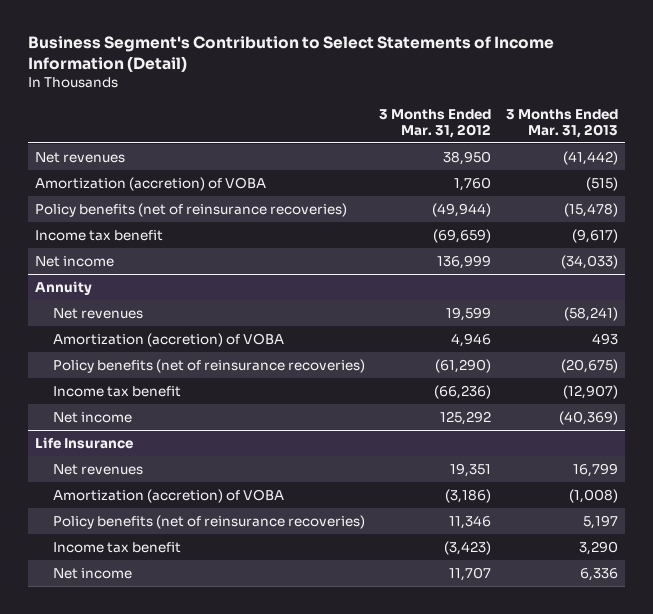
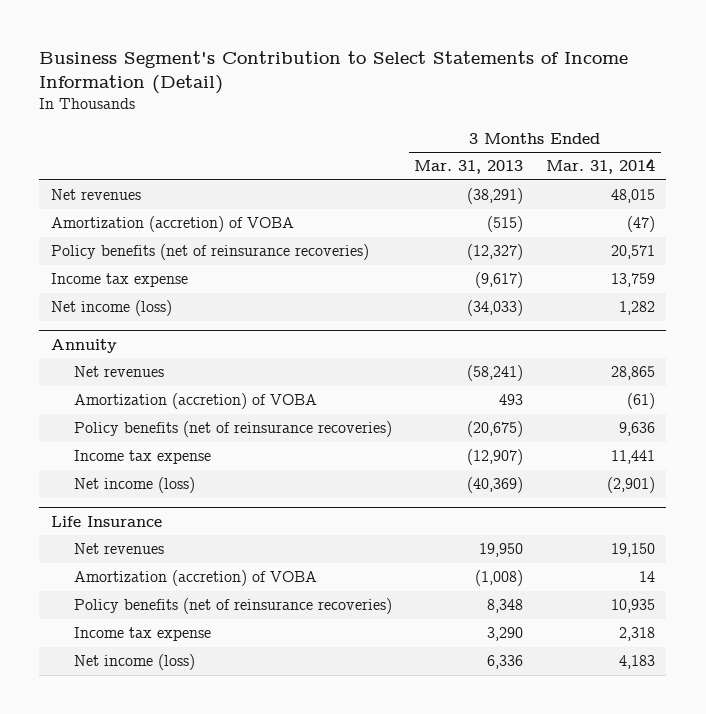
- | 3 Months Ended Mar. 31, 2012 | 3 Months Ended Mar. 31, 2013
+ | 3 Months Ended Mar. 31, 2013 | 3 Months Ended Mar. 31, 2014
- Net revenues | 38,950 | (41,442)
+ Net revenues | (38,291) | 48,015
- Policy benefits (net of reinsurance recoveries) | (49,944) | (15,478)
- Income tax benefit | (69,659) | (9,617)
- Net income | 136,999 | (34,033)
+ Policy benefits (net of reinsurance recoveries) | (12,327) | 20,571
+ Income tax expense | (9,617) | 13,759
+ Net income (loss) | (34,033) | 1,282
@ Annuity
- Income tax benefit | (66,236) | (12,907)
- Net income | 125,292 | (40,369)
+ Income tax expense | (12,907) | 11,441
+ Net income (loss) | (40,369) | (2,901)
@ Life Insurance
- Net revenues | 19,351 | 16,799
+ Net revenues | 19,950 | 19,150
- Policy benefits (net of reinsurance recoveries) | 11,346 | 5,197
- Income tax benefit | (3,423) | 3,290
- Net income | 11,707 | 6,336
+ Policy benefits (net of reinsurance recoveries) | 8,348 | 10,935
+ Income tax expense | 3,290 | 2,318
+ Net income (loss) | 6,336 | 4,183

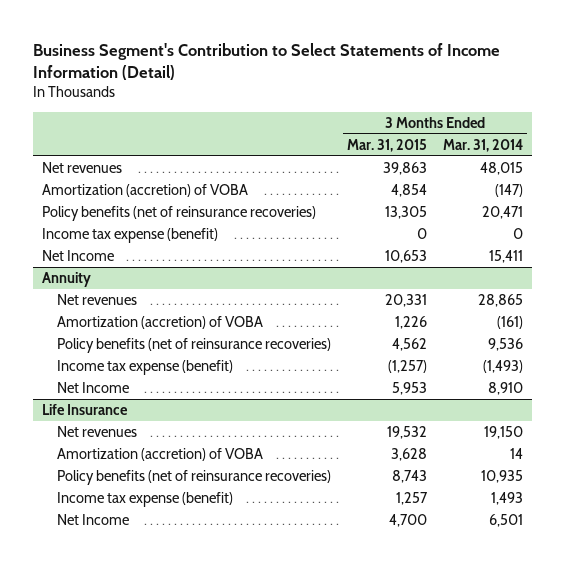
- | 3 Months Ended Mar. 31, 2013 | 3 Months Ended Mar. 31, 2014
+ | 3 Months Ended Mar. 31, 2015 | 3 Months Ended Mar. 31, 2014
- Amortization (accretion) of VOBA | (515) | (47)
- Policy benefits (net of reinsurance recoveries) | (12,327) | 20,571
- Income tax expense | (9,617) | 13,759
- Net income (loss) | (34,033) | 1,282
+ Amortization (accretion) of VOBA | 4,854 | (147)
+ Policy benefits (net of reinsurance recoveries) | 13,305 | 20,471
+ Income tax expense (benefit) | 0 | 0
+ Net Income | 10,653 | 15,411
@ Annuity
- Amortization (accretion) of VOBA | 493 | (61)
- Policy benefits (net of reinsurance recoveries) | (20,675) | 9,636
- Income tax expense | (12,907) | 11,441
- Net income (loss) | (40,369) | (2,901)
+ Amortization (accretion) of VOBA | 1,226 | (161)
+ Policy benefits (net of reinsurance recoveries) | 4,562 | 9,536
+ Income tax expense (benefit) | (1,257) | (1,493)
+ Net Income | 5,953 | 8,910
@ Life Insurance
- Income tax expense | 3,290 | 2,318
- Net income (loss) | 6,336 | 4,183
+ Income tax expense (benefit) | 1,257 | 1,493
+ Net Income | 4,700 | 6,501

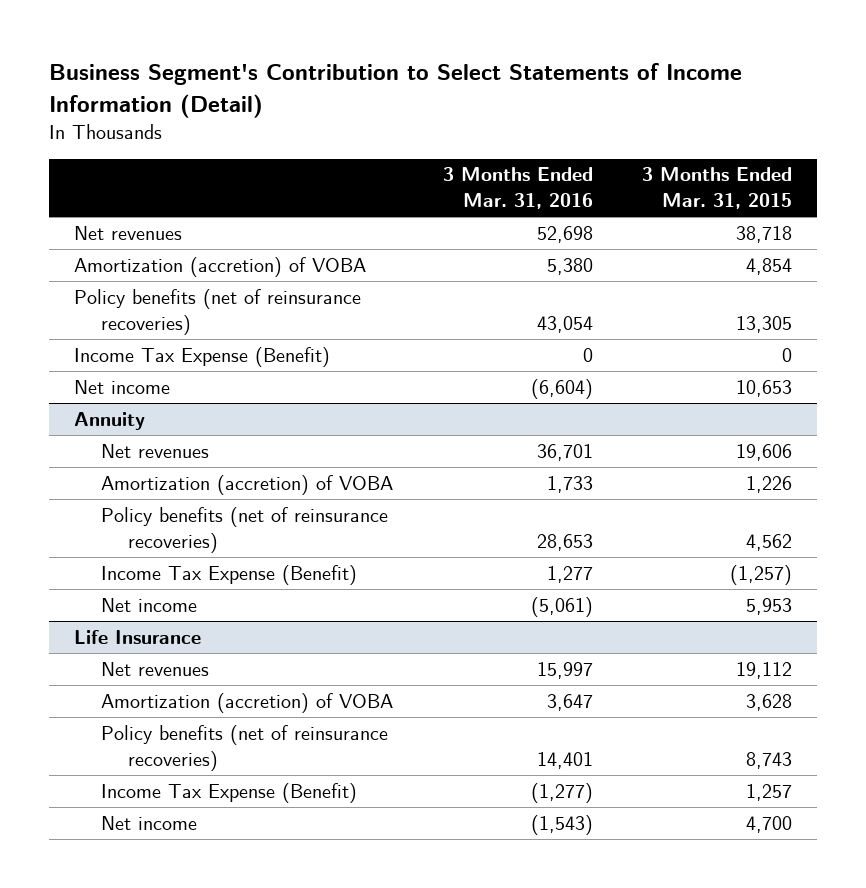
- | 3 Months Ended Mar. 31, 2015 | 3 Months Ended Mar. 31, 2014
+ | 3 Months Ended Mar. 31, 2016 | 3 Months Ended Mar. 31, 2015
- Net revenues | 39,863 | 48,015
+ Net revenues | 52,698 | 38,718
- Income tax expense (benefit) | 0 | 0
- Net Income | 10,653 | 15,411
+ Income Tax Expense (Benefit) | 0 | 0
+ Net income | (6,604) | 10,653
@ Annuity
- Net revenues | 20,331 | 28,865
+ Net revenues | 36,701 | 19,606
- Income tax expense (benefit) | (1,257) | (1,493)
- Net Income | 5,953 | 8,910
+ Income Tax Expense (Benefit) | 1,277 | (1,257)
+ Net income | (5,061) | 5,953
@ Life Insurance
- Net revenues | 19,532 | 19,150
+ Net revenues | 15,997 | 19,112
- Income tax expense (benefit) | 1,257 | 1,493
- Net Income | 4,700 | 6,501
+ Income Tax Expense (Benefit) | (1,277) | 1,257
+ Net income | (1,543) | 4,700

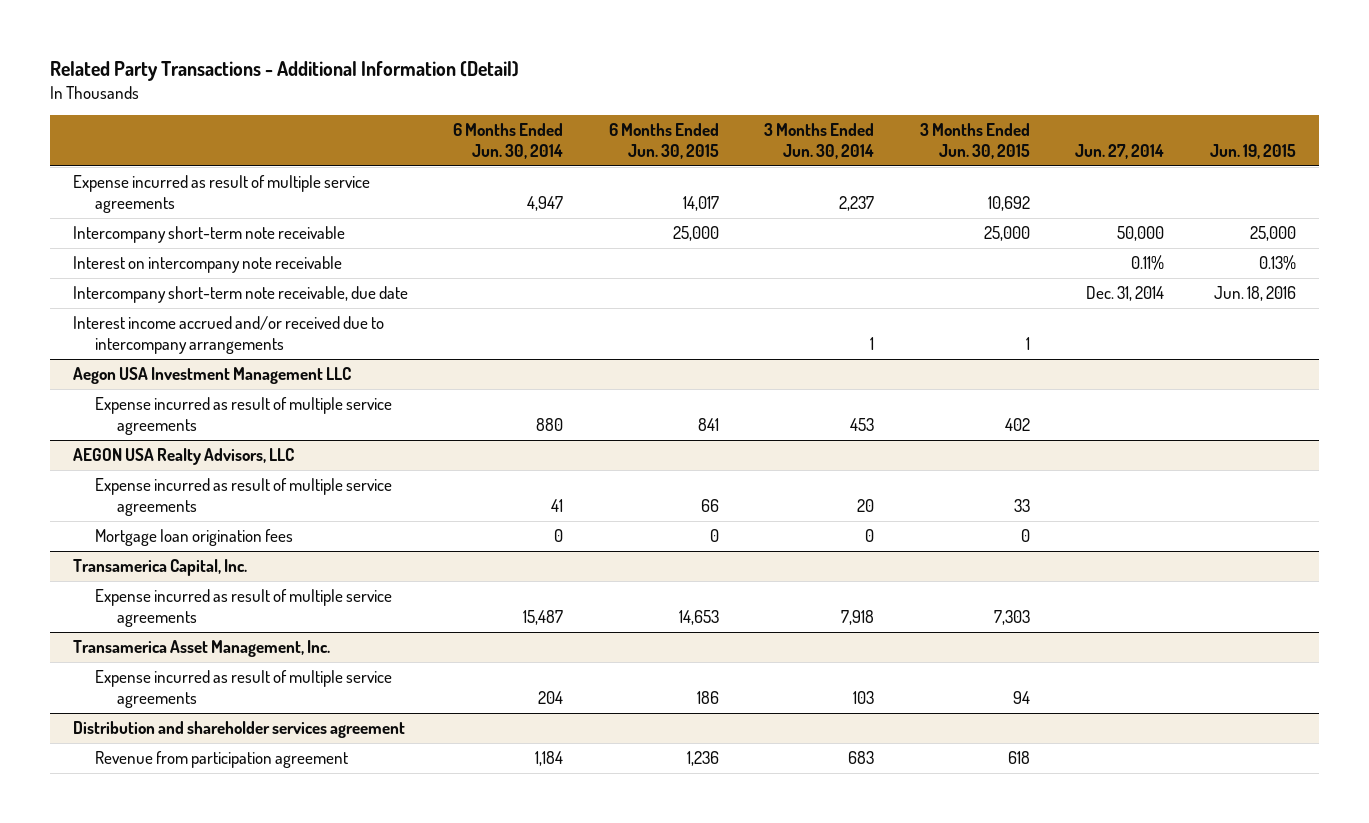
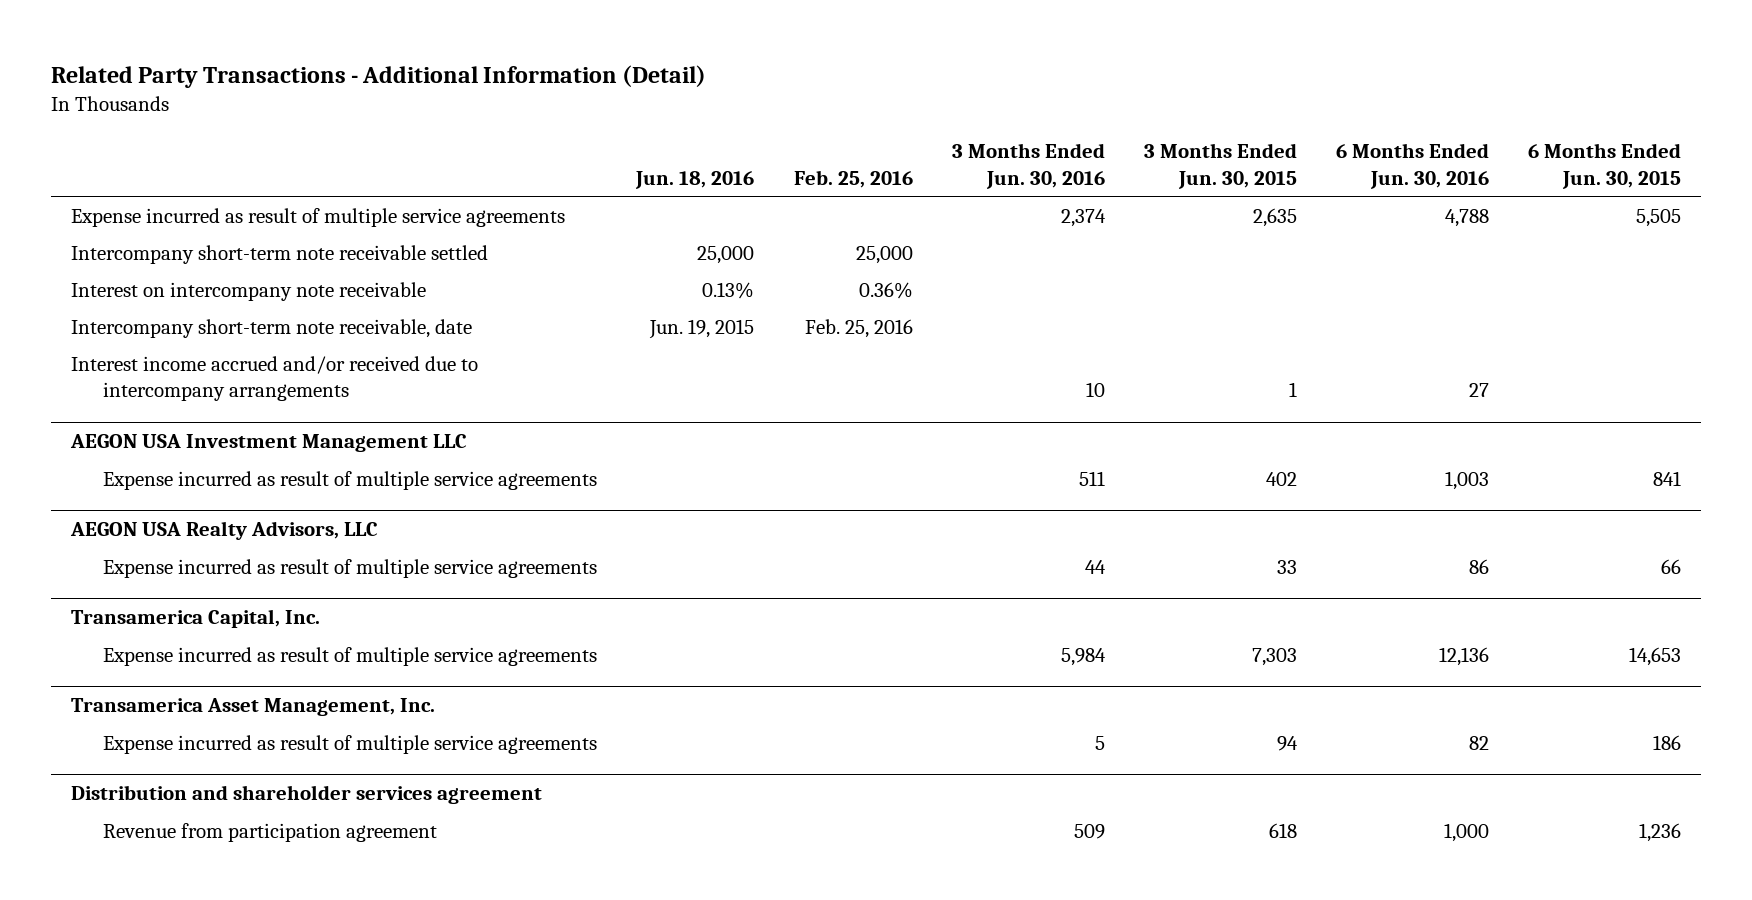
- | 6 Months Ended Jun. 30, 2014 | 6 Months Ended Jun. 30, 2015 | 3 Months Ended Jun. 30, 2014 | 3 Months Ended Jun. 30, 2015 | Jun. 27, 2014 | Jun. 19, 2015
+ | Jun. 18, 2016 | Feb. 25, 2016 | 3 Months Ended Jun. 30, 2016 | 3 Months Ended Jun. 30, 2015 | 6 Months Ended Jun. 30, 2016 | 6 Months Ended Jun. 30, 2015
- Expense incurred as result of multiple service agreements | 4,947 | 14,017 | 2,237 | 10,692 | |
- Intercompany short-term note receivable | | 25,000 | | 25,000 | 50,000 | 25,000
+ Expense incurred as result of multiple service agreements | | | 2,374 | 2,635 | 4,788 | 5,505
+ Intercompany short-term note receivable settled | 25,000 | 25,000 | | | |
- Intercompany short-term note receivable, due date | | | | | Dec. 31, 2014 | Jun. 18, 2016
+ Intercompany short-term note receivable, date | Jun. 19, 2015 | Feb. 25, 2016 | | | |
- Aegon USA Investment Management LLC
+ AEGON USA Investment Management LLC
@ AEGON USA Realty Advisors, LLC
- Mortgage loan origination fees | 0 | 0 | 0 | 0 | |

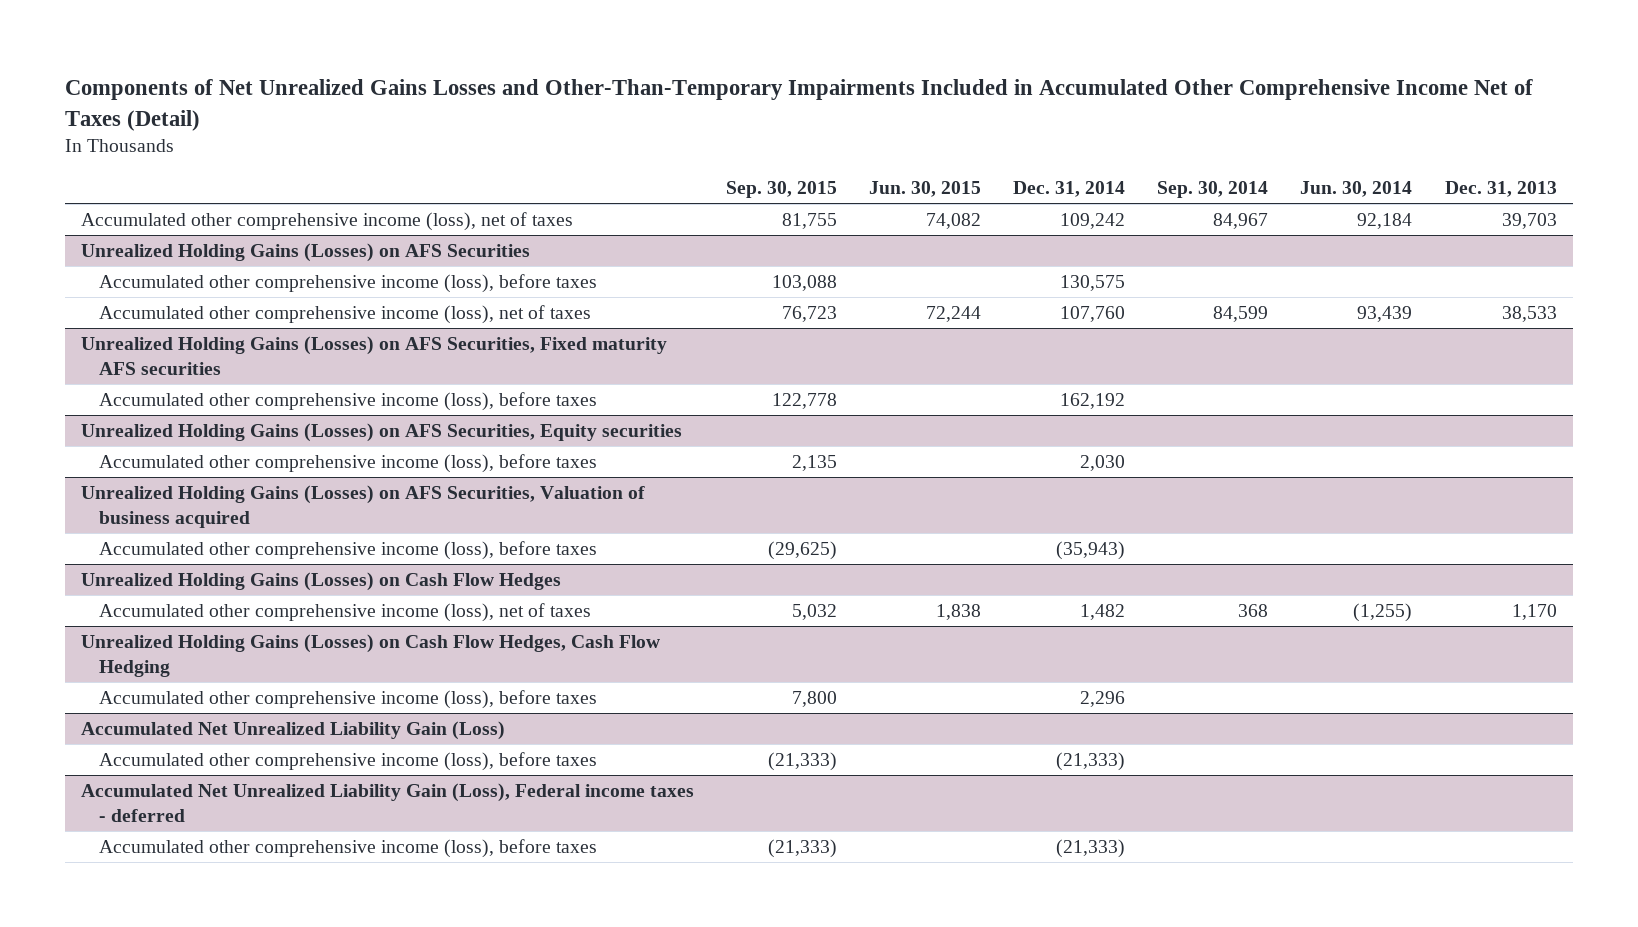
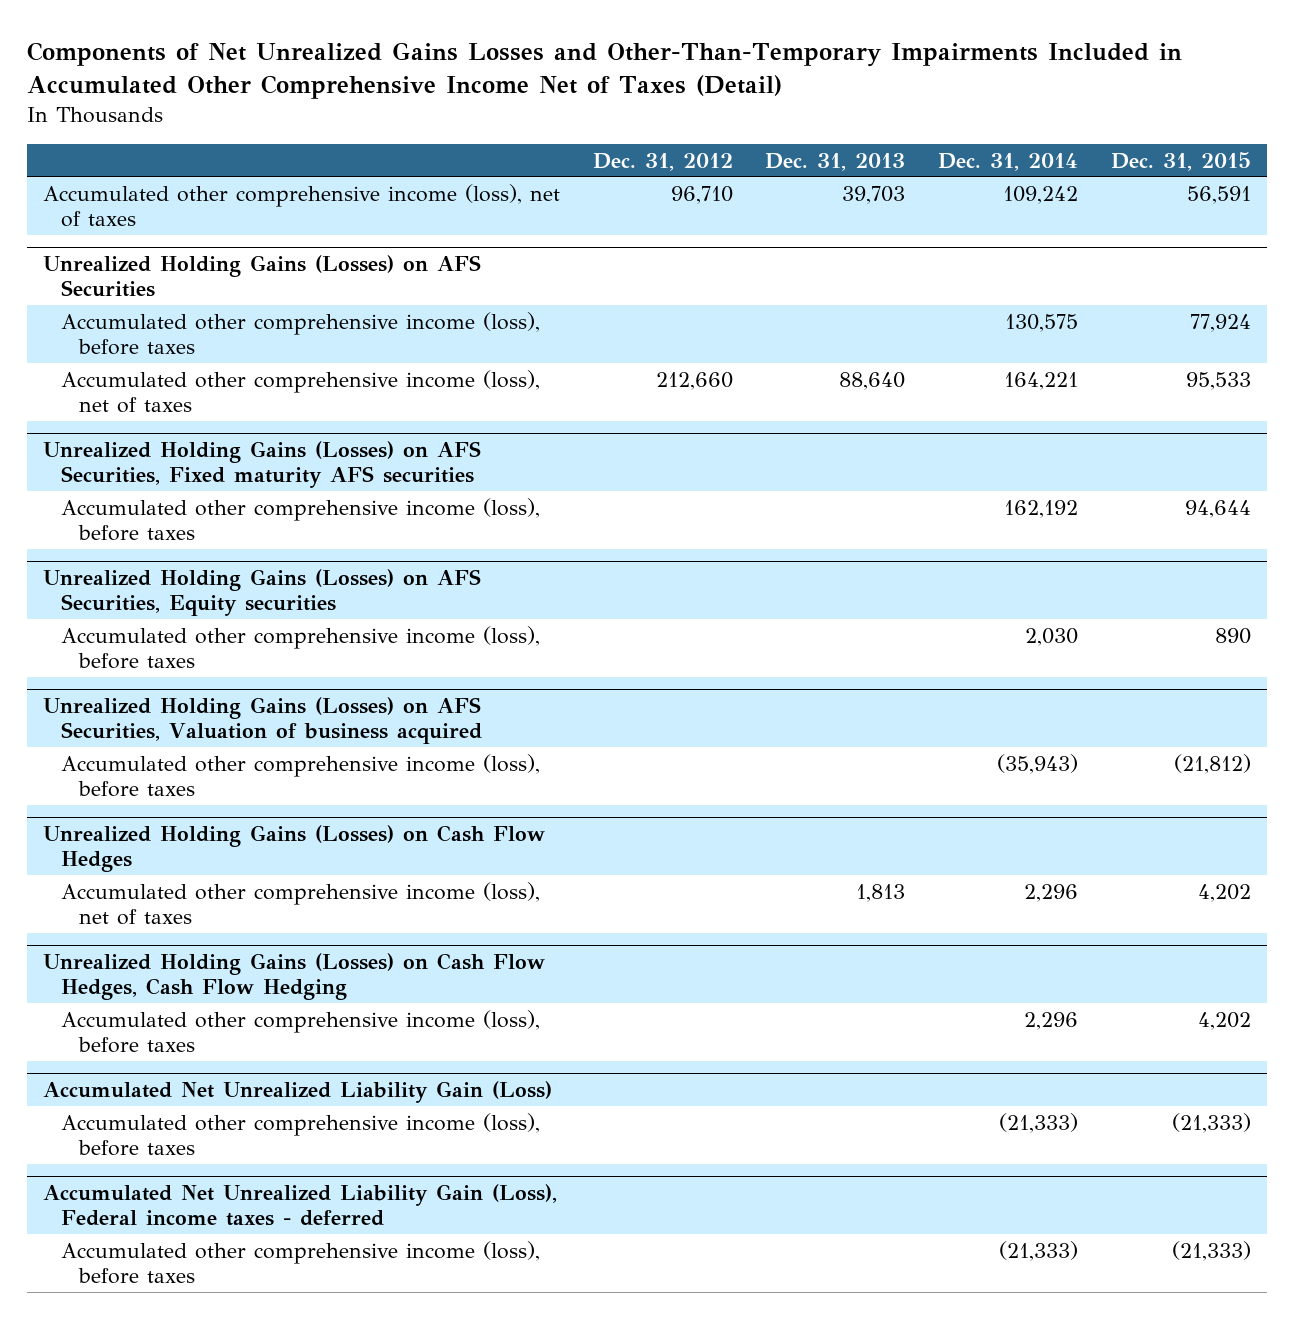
- | Sep. 30, 2015 | Jun. 30, 2015 | Dec. 31, 2014 | Sep. 30, 2014 | Jun. 30, 2014 | Dec. 31, 2013
+ | Dec. 31, 2012 | Dec. 31, 2013 | Dec. 31, 2014 | Dec. 31, 2015
@ Unrealized Holding Gains (Losses) on AFS Securities
- Accumulated other comprehensive income (loss), net of taxes | 76,723 | 72,244 | 107,760 | 84,599 | 93,439 | 38,533
+ Accumulated other comprehensive income (loss), net of taxes | 212,660 | 88,640 | 164,221 | 95,533
@ Unrealized Holding Gains (Losses) on Cash Flow Hedges
- Accumulated other comprehensive income (loss), net of taxes | 5,032 | 1,838 | 1,482 | 368 | (1,255) | 1,170
+ Accumulated other comprehensive income (loss), net of taxes | | 1,813 | 2,296 | 4,202

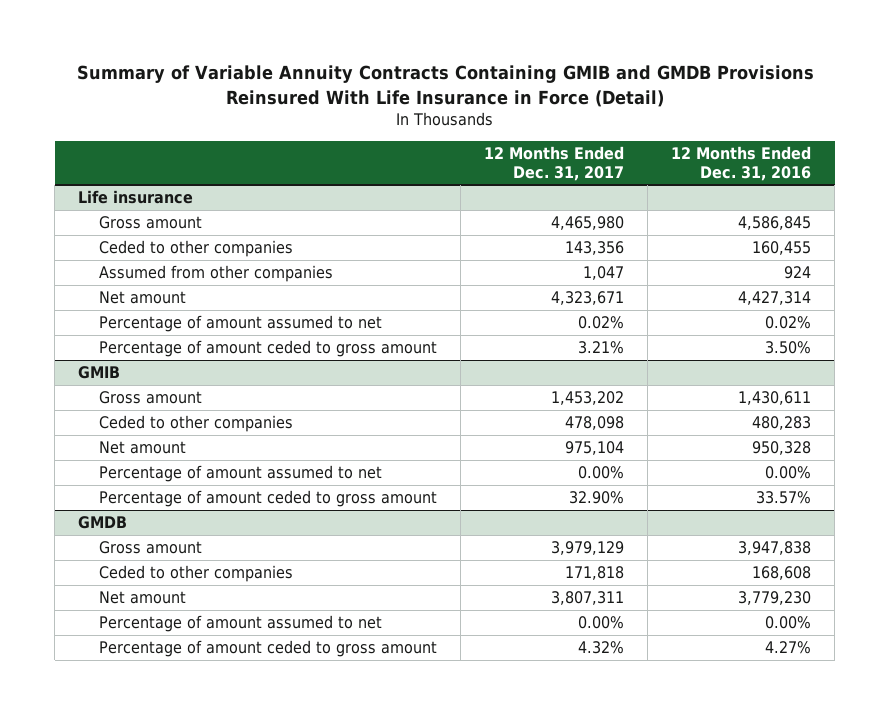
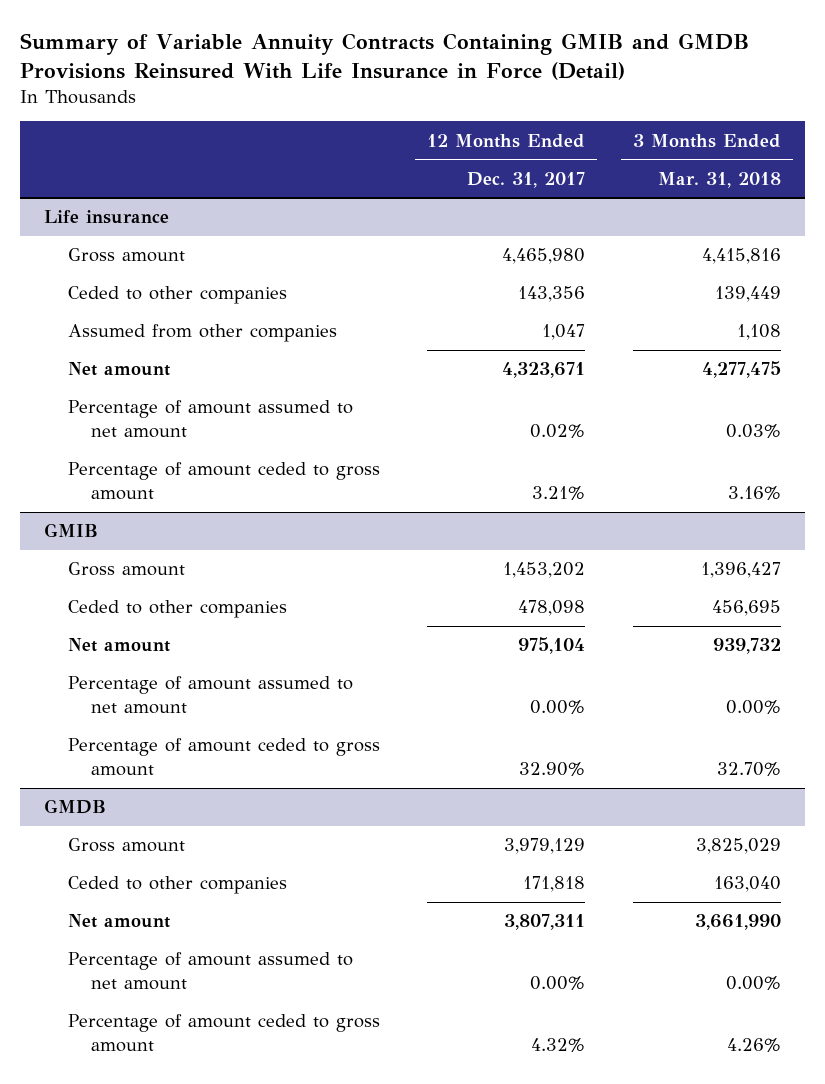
- | 12 Months Ended Dec. 31, 2017 | 12 Months Ended Dec. 31, 2016
+ | 12 Months Ended Dec. 31, 2017 | 3 Months Ended Mar. 31, 2018
@ Life insurance
- Percentage of amount assumed to net | 0.02% | 0.02%
+ Percentage of amount assumed to net amount | 0.02% | 0.03%
@ GMIB
- Percentage of amount assumed to net | 0.00% | 0.00%
+ Percentage of amount assumed to net amount | 0.00% | 0.00%
@ GMDB
- Percentage of amount assumed to net | 0.00% | 0.00%
+ Percentage of amount assumed to net amount | 0.00% | 0.00%

